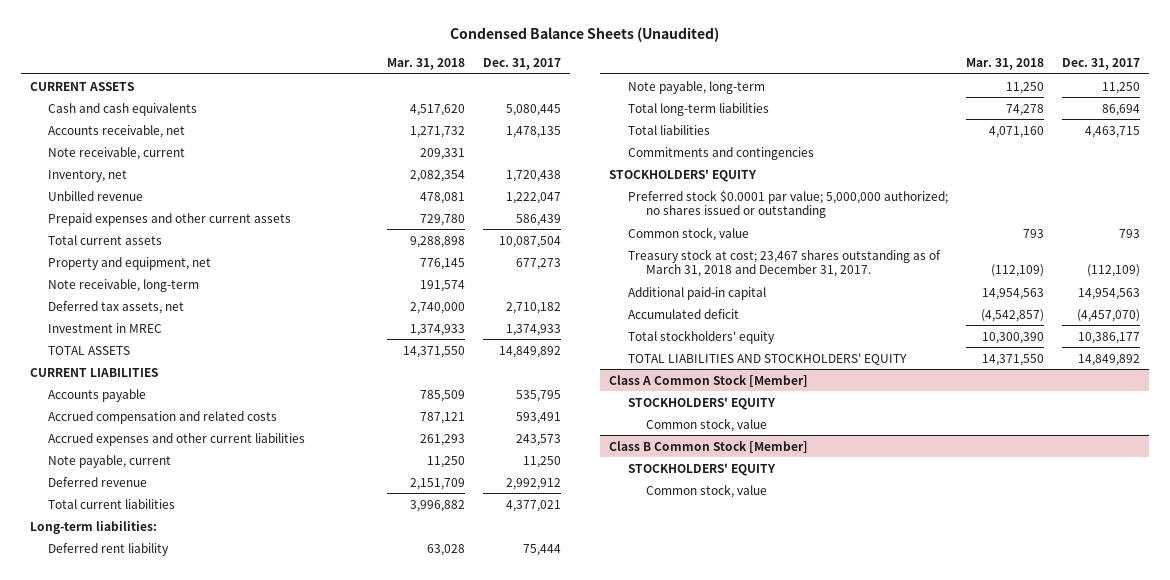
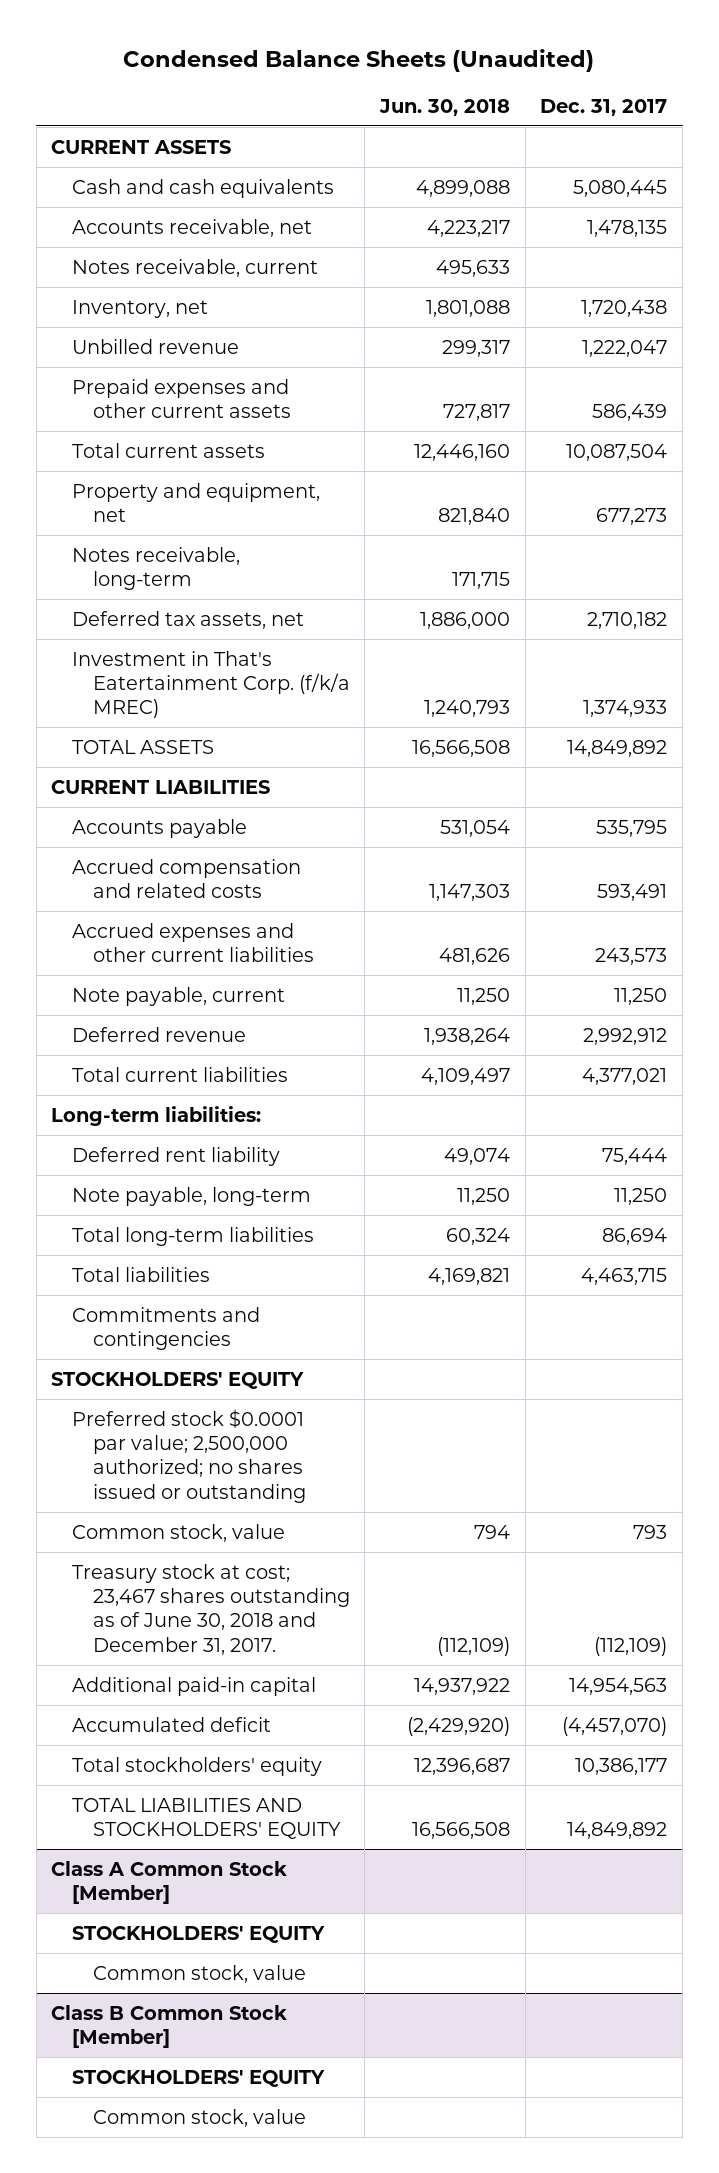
- | Mar. 31, 2018 | Dec. 31, 2017
+ | Jun. 30, 2018 | Dec. 31, 2017
- Note receivable, current | 209,331 |
+ Notes receivable, current | 495,633 |
- Note receivable, long-term | 191,574 |
+ Notes receivable, long-term | 171,715 |
- Investment in MREC | 1,374,933 | 1,374,933
+ Investment in That's Eatertainment Corp. (f/k/a MREC) | 1,240,793 | 1,374,933
- Preferred stock $0.0001 par value; 5,000,000 authorized; no shares issued or outstanding
+ Preferred stock $0.0001 par value; 2,500,000 authorized; no shares issued or outstanding
- Treasury stock at cost; 23,467 shares outstanding as of March 31, 2018 and December 31, 2017. | (112,109) | (112,109)
+ Treasury stock at cost; 23,467 shares outstanding as of June 30, 2018 and December 31, 2017. | (112,109) | (112,109)

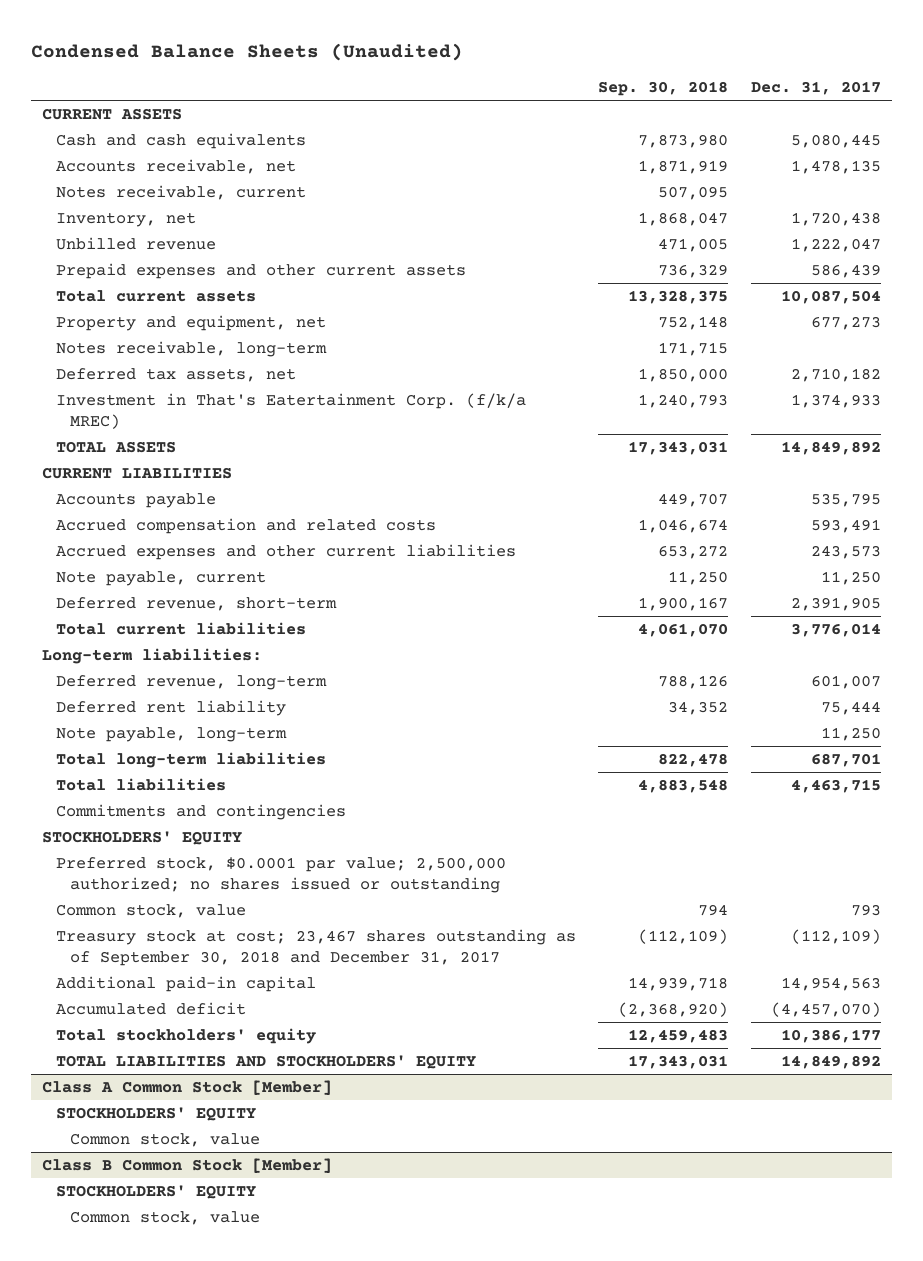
- | Jun. 30, 2018 | Dec. 31, 2017
+ | Sep. 30, 2018 | Dec. 31, 2017
- Deferred revenue | 1,938,264 | 2,992,912
- Total current liabilities | 4,109,497 | 4,377,021
+ Deferred revenue, short-term | 1,900,167 | 2,391,905
+ Total current liabilities | 4,061,070 | 3,776,014
+ Deferred revenue, long-term | 788,126 | 601,007
- Total long-term liabilities | 60,324 | 86,694
+ Total long-term liabilities | 822,478 | 687,701
- Preferred stock $0.0001 par value; 2,500,000 authorized; no shares issued or outstanding
+ Preferred stock, $0.0001 par value; 2,500,000 authorized; no shares issued or outstanding
- Treasury stock at cost; 23,467 shares outstanding as of June 30, 2018 and December 31, 2017. | (112,109) | (112,109)
+ Treasury stock at cost; 23,467 shares outstanding as of September 30, 2018 and December 31, 2017 | (112,109) | (112,109)

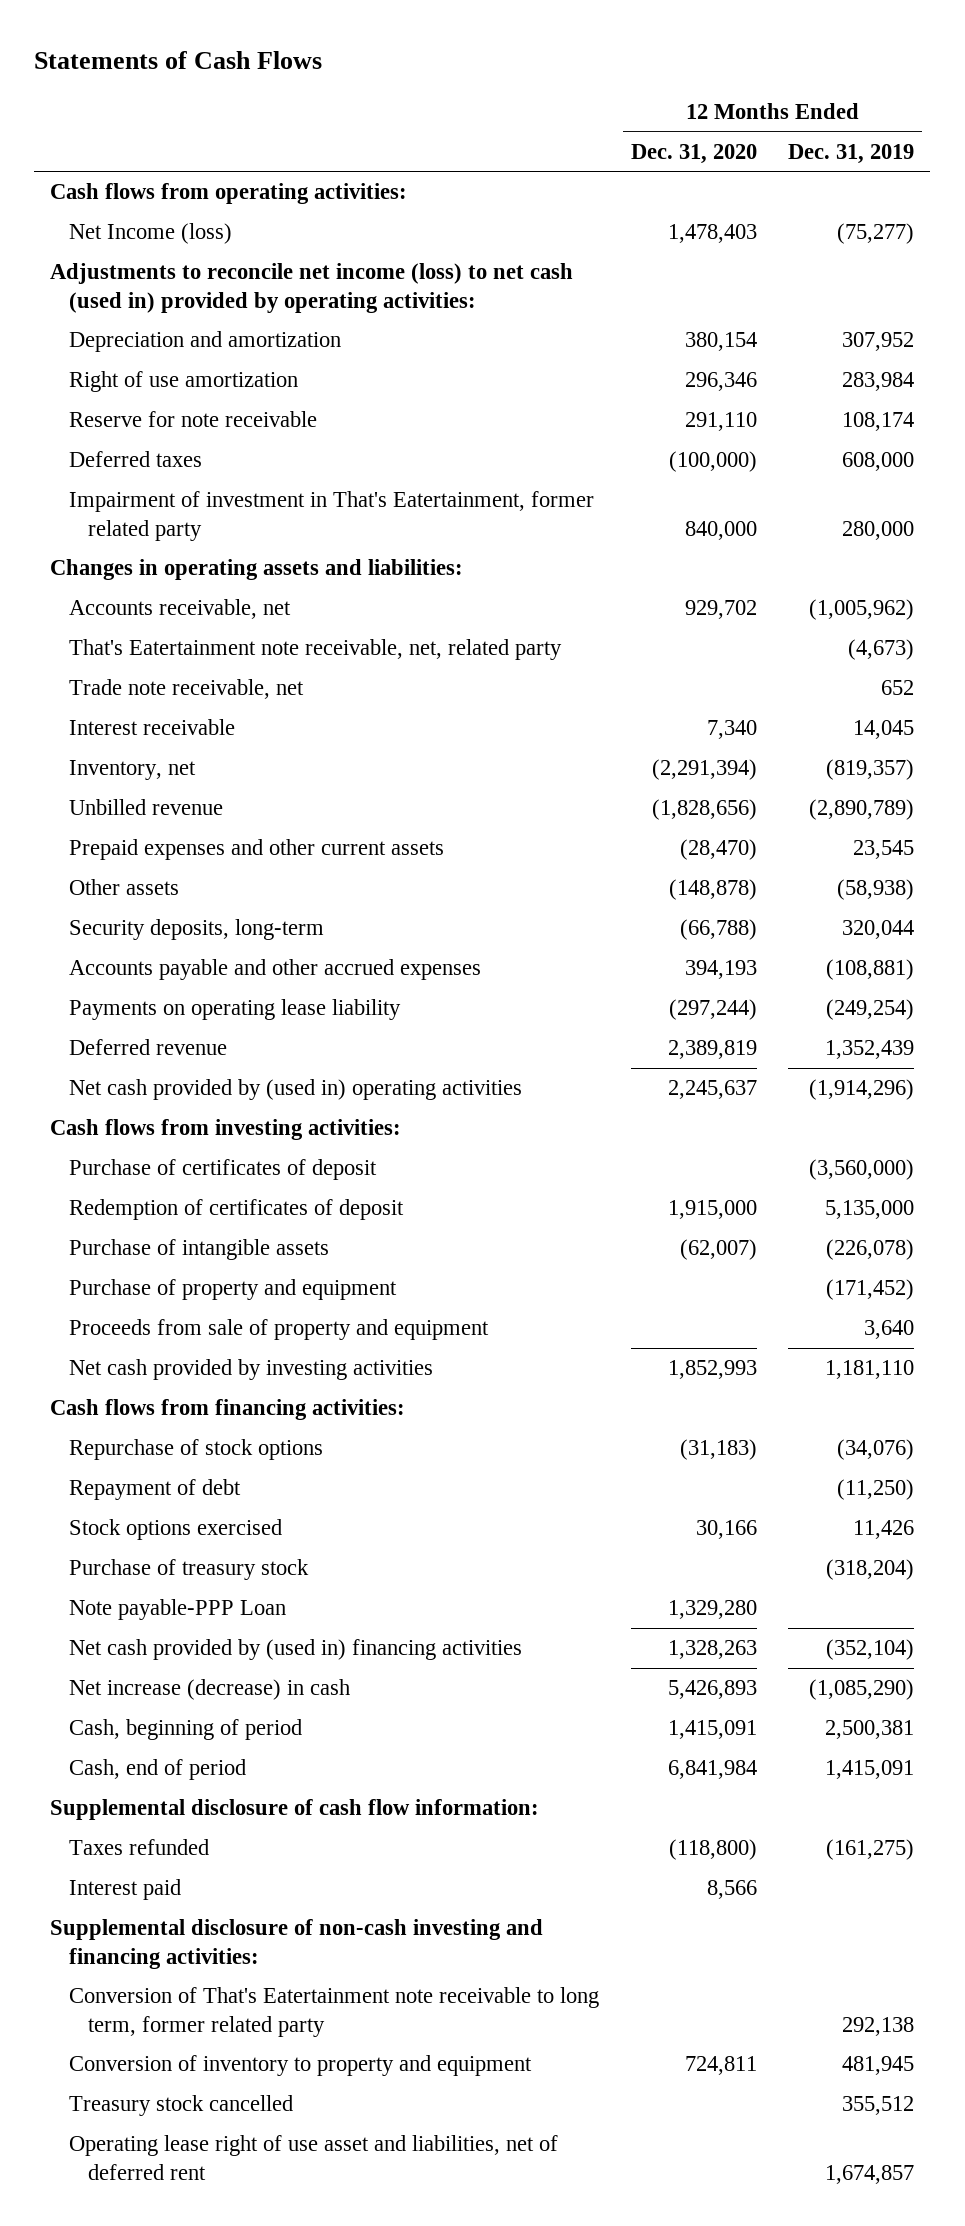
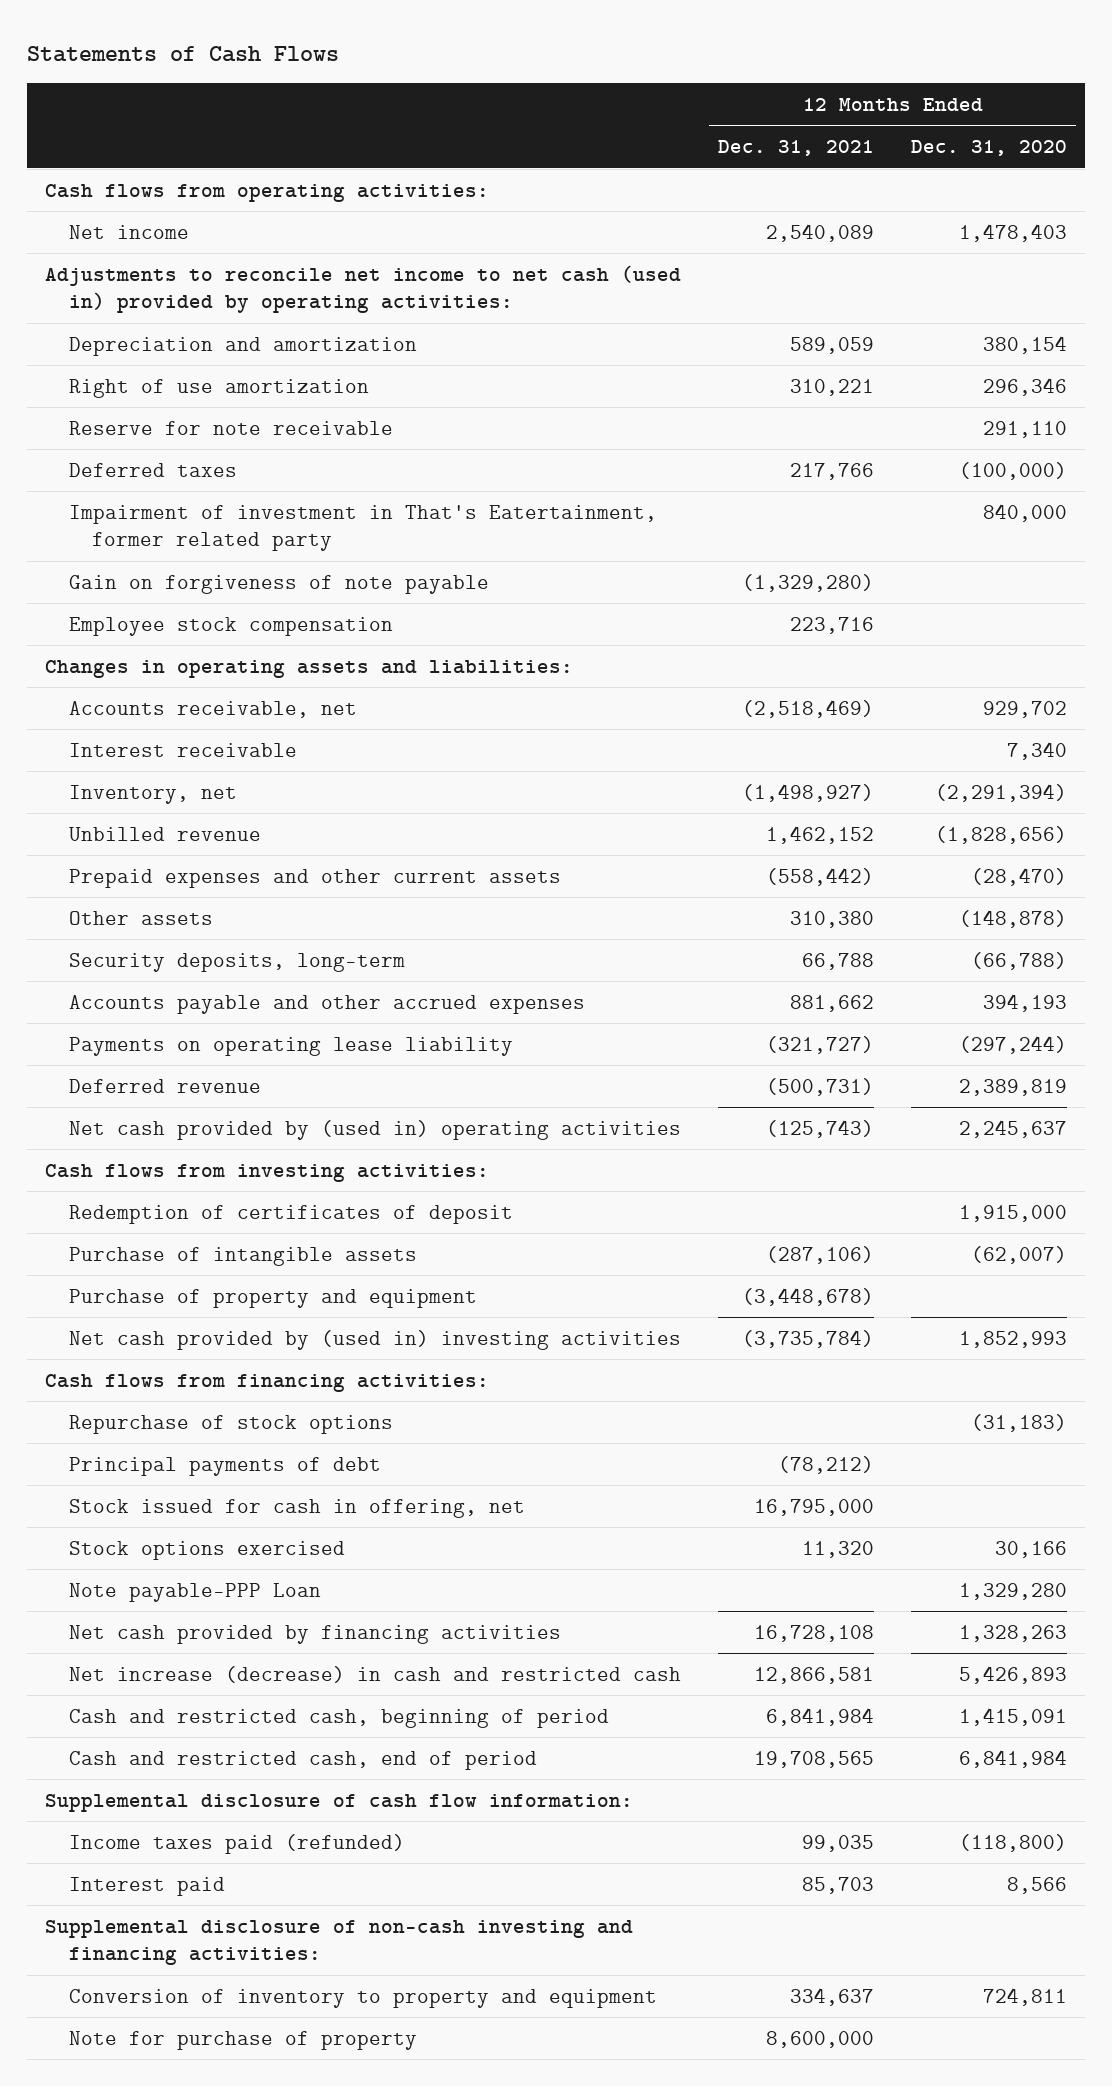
- | 12 Months Ended Dec. 31, 2020 | 12 Months Ended Dec. 31, 2019
+ | 12 Months Ended Dec. 31, 2021 | 12 Months Ended Dec. 31, 2020
- Net Income (loss) | 1,478,403 | (75,277)
- Adjustments to reconcile net income (loss) to net cash (used in) provided by operating activities:
+ Net income | 2,540,089 | 1,478,403
+ Adjustments to reconcile net income to net cash (used in) provided by operating activities:
+ Gain on forgiveness of note payable | (1,329,280) |
+ Employee stock compensation | 223,716 |
- That's Eatertainment note receivable, net, related party | | (4,673)
- Trade note receivable, net | | 652
- Purchase of certificates of deposit | | (3,560,000)
- Proceeds from sale of property and equipment | | 3,640
- Net cash provided by investing activities | 1,852,993 | 1,181,110
+ Net cash provided by (used in) investing activities | (3,735,784) | 1,852,993
- Repayment of debt | | (11,250)
+ Principal payments of debt | (78,212) |
+ Stock issued for cash in offering, net | 16,795,000 |
- Purchase of treasury stock | | (318,204)
- Net cash provided by (used in) financing activities | 1,328,263 | (352,104)
- Net increase (decrease) in cash | 5,426,893 | (1,085,290)
- Cash, beginning of period | 1,415,091 | 2,500,381
- Cash, end of period | 6,841,984 | 1,415,091
+ Net cash provided by financing activities | 16,728,108 | 1,328,263
+ Net increase (decrease) in cash and restricted cash | 12,866,581 | 5,426,893
+ Cash and restricted cash, beginning of period | 6,841,984 | 1,415,091
+ Cash and restricted cash, end of period | 19,708,565 | 6,841,984
- Taxes refunded | (118,800) | (161,275)
+ Income taxes paid (refunded) | 99,035 | (118,800)
- Conversion of That's Eatertainment note receivable to long term, former related party | | 292,138
- Treasury stock cancelled | | 355,512
- Operating lease right of use asset and liabilities, net of deferred rent | | 1,674,857
+ Note for purchase of property | 8,600,000 |

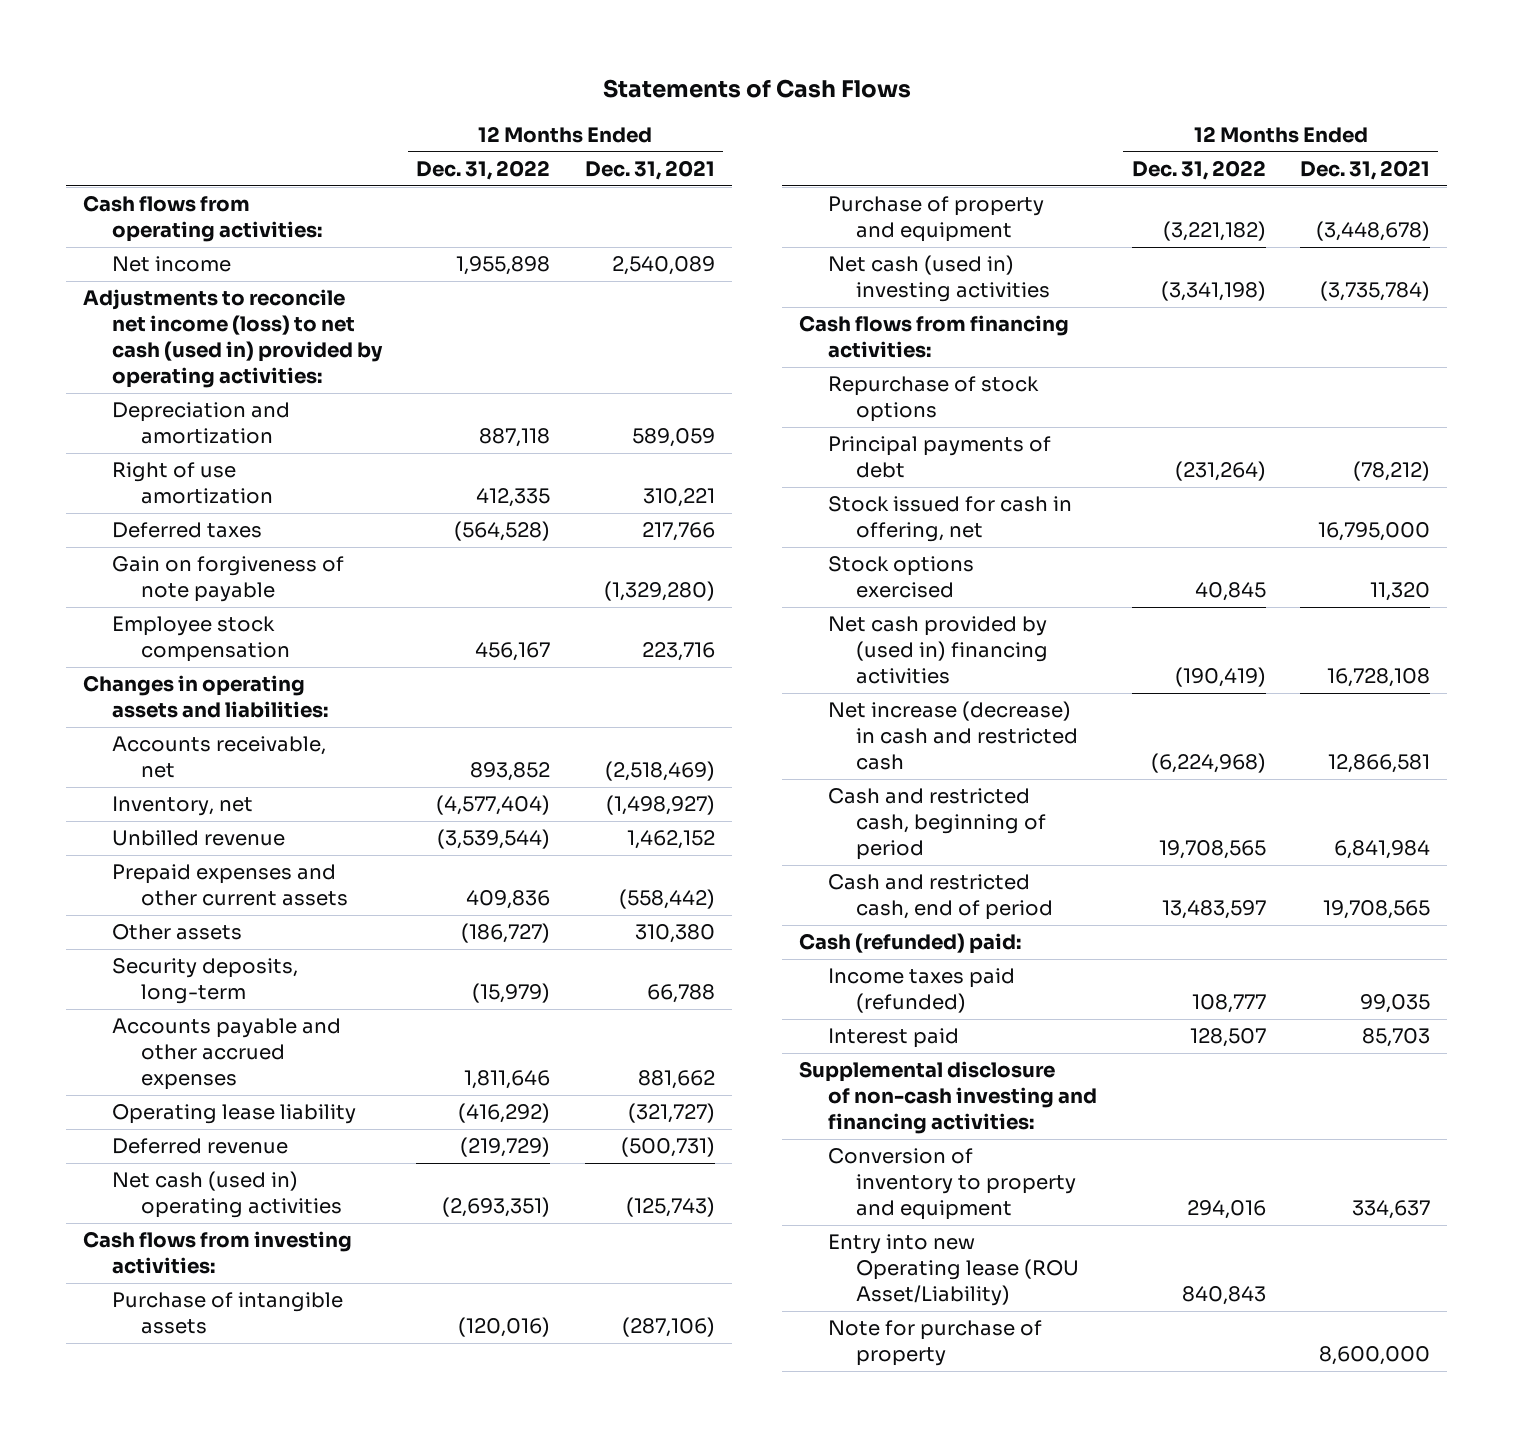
- | 12 Months Ended Dec. 31, 2021 | 12 Months Ended Dec. 31, 2020
+ | 12 Months Ended Dec. 31, 2022 | 12 Months Ended Dec. 31, 2021
- Adjustments to reconcile net income to net cash (used in) provided by operating activities:
+ Adjustments to reconcile net income (loss) to net cash (used in) provided by operating activities:
- Reserve for note receivable | | 291,110
- Impairment of investment in That's Eatertainment, former related party | | 840,000
- Interest receivable | | 7,340
- Payments on operating lease liability | (321,727) | (297,244)
+ Operating lease liability | (416,292) | (321,727)
- Net cash provided by (used in) operating activities | (125,743) | 2,245,637
+ Net cash (used in) operating activities | (2,693,351) | (125,743)
- Redemption of certificates of deposit | | 1,915,000
- Net cash provided by (used in) investing activities | (3,735,784) | 1,852,993
+ Net cash (used in) investing activities | (3,341,198) | (3,735,784)
- Note payable-PPP Loan | | 1,329,280
- Net cash provided by financing activities | 16,728,108 | 1,328,263
+ Net cash provided by (used in) financing activities | (190,419) | 16,728,108
- Supplemental disclosure of cash flow information:
+ Cash (refunded) paid:
+ Entry into new Operating lease (ROU Asset/Liability) | 840,843 |

